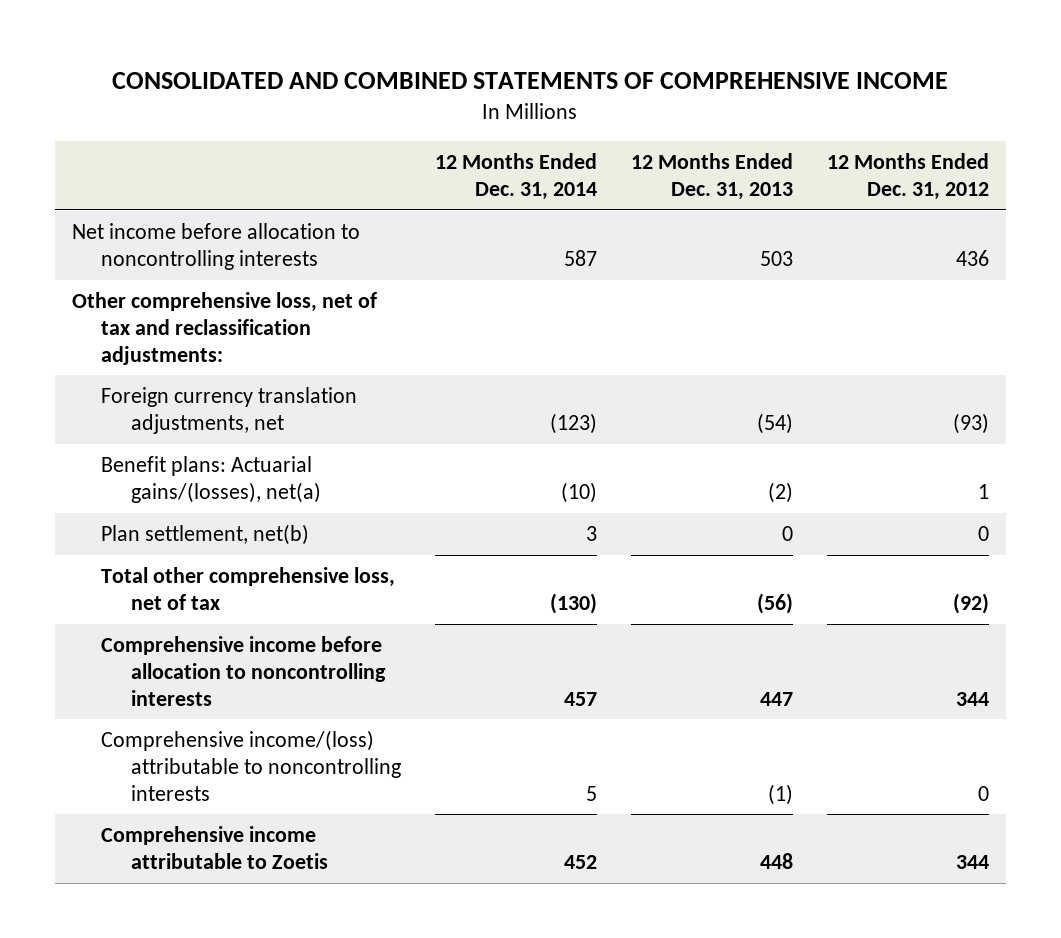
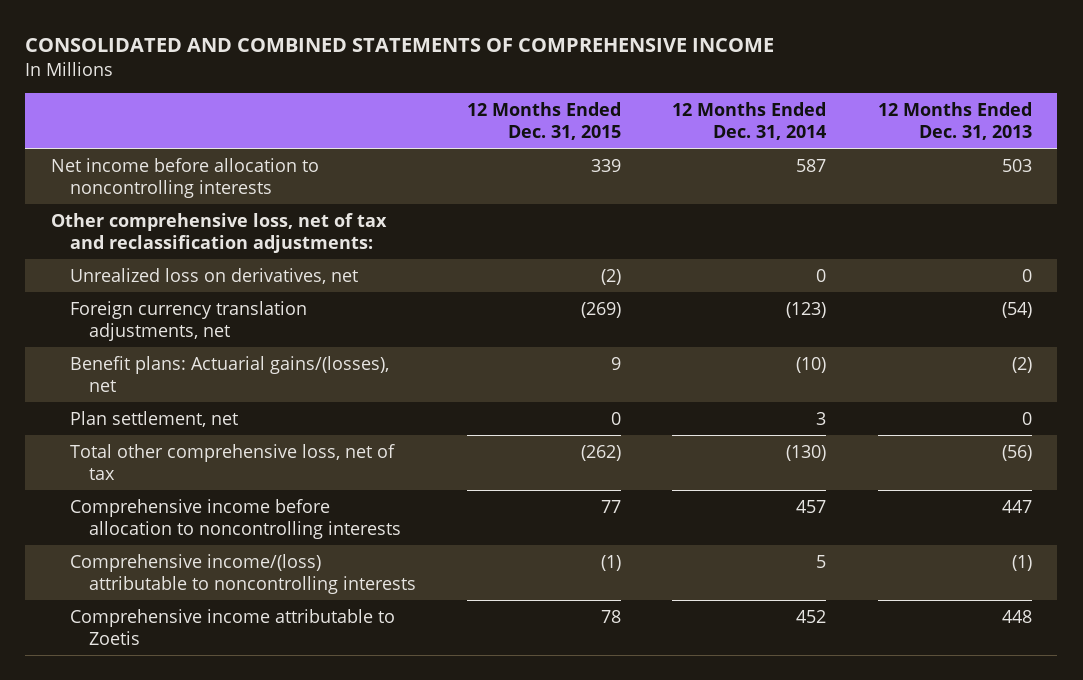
- | 12 Months Ended Dec. 31, 2014 | 12 Months Ended Dec. 31, 2013 | 12 Months Ended Dec. 31, 2012
+ | 12 Months Ended Dec. 31, 2015 | 12 Months Ended Dec. 31, 2014 | 12 Months Ended Dec. 31, 2013
+ Unrealized loss on derivatives, net | (2) | 0 | 0
- Benefit plans: Actuarial gains/(losses), net(a) | (10) | (2) | 1
- Plan settlement, net(b) | 3 | 0 | 0
+ Benefit plans: Actuarial gains/(losses), net | 9 | (10) | (2)
+ Plan settlement, net | 0 | 3 | 0

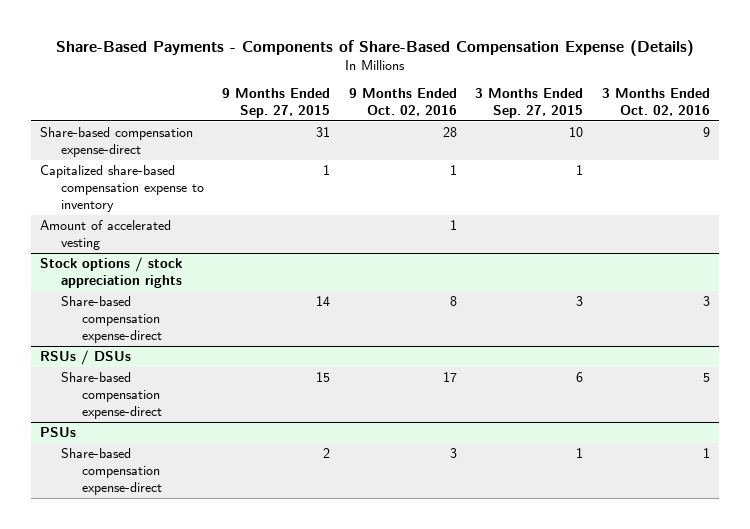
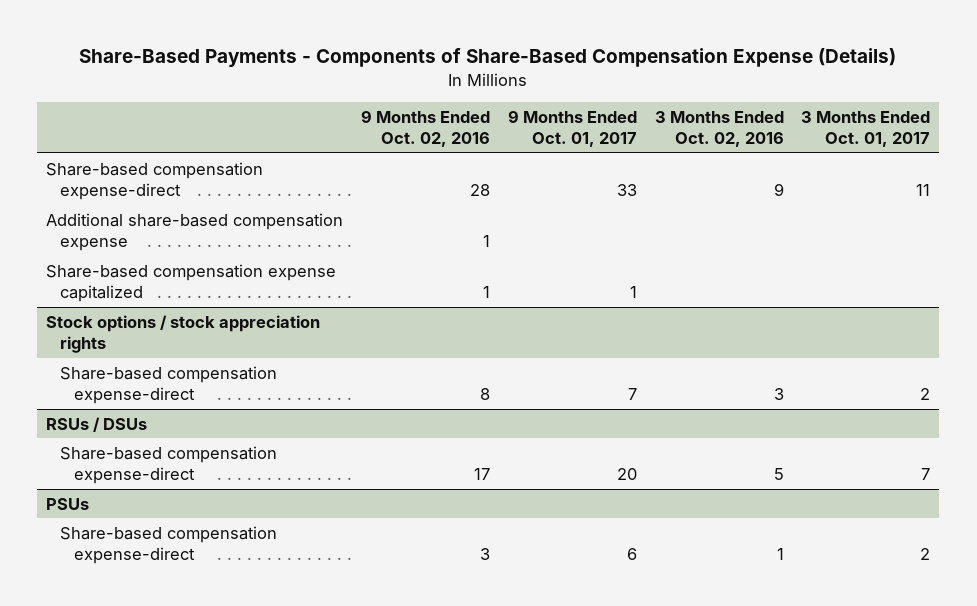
- | 9 Months Ended Sep. 27, 2015 | 9 Months Ended Oct. 02, 2016 | 3 Months Ended Sep. 27, 2015 | 3 Months Ended Oct. 02, 2016
+ | 9 Months Ended Oct. 02, 2016 | 9 Months Ended Oct. 01, 2017 | 3 Months Ended Oct. 02, 2016 | 3 Months Ended Oct. 01, 2017
- Capitalized share-based compensation expense to inventory | 1 | 1 | 1 |
- Amount of accelerated vesting | | 1 | |
+ Additional share-based compensation expense | 1 | | |
+ Share-based compensation expense capitalized | 1 | 1 | |

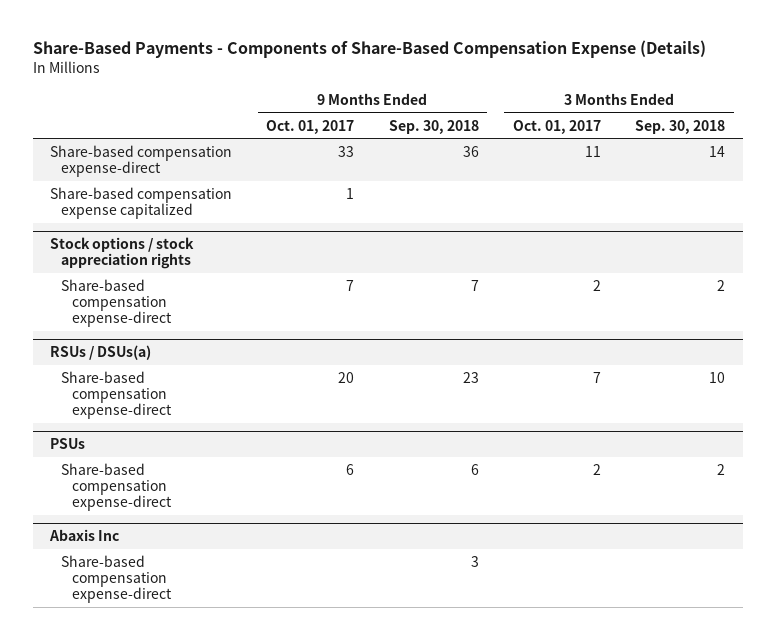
- | 9 Months Ended Oct. 02, 2016 | 9 Months Ended Oct. 01, 2017 | 3 Months Ended Oct. 02, 2016 | 3 Months Ended Oct. 01, 2017
+ | 9 Months Ended Oct. 01, 2017 | 9 Months Ended Sep. 30, 2018 | 3 Months Ended Oct. 01, 2017 | 3 Months Ended Sep. 30, 2018
- Additional share-based compensation expense | 1 | | |
- RSUs / DSUs
+ RSUs / DSUs(a)
+ Abaxis Inc
+ Share-based compensation expense-direct | | 3 | |

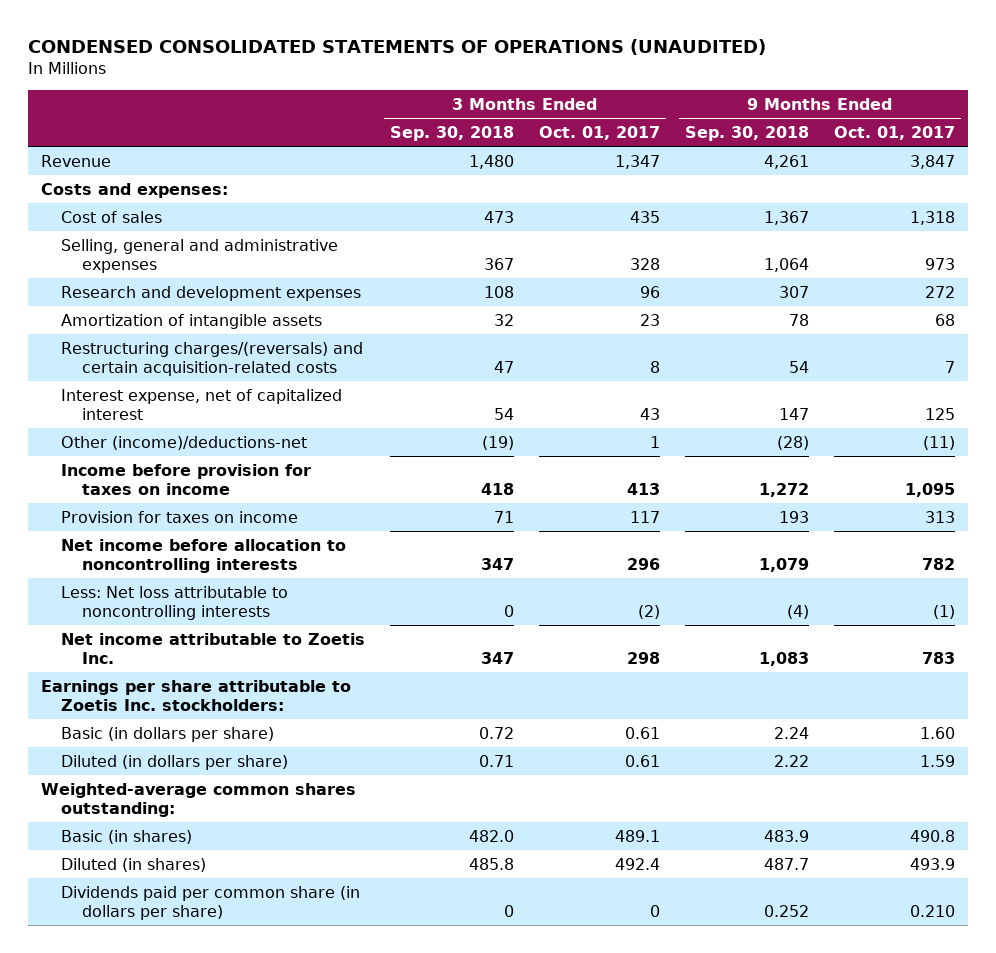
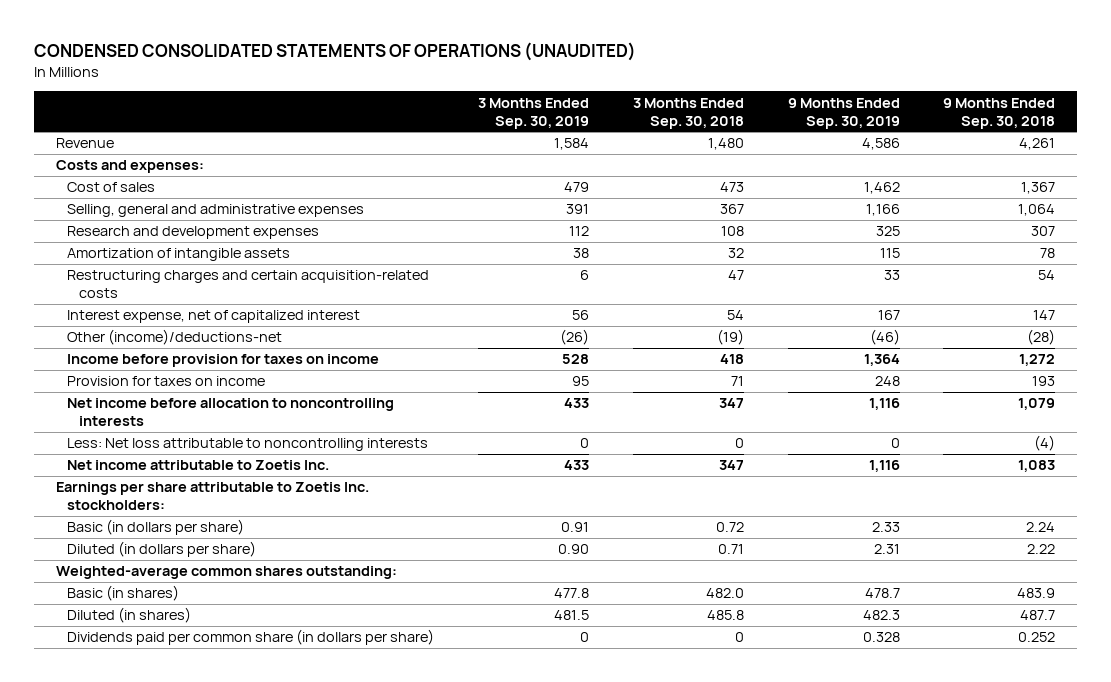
- | 3 Months Ended Sep. 30, 2018 | 3 Months Ended Oct. 01, 2017 | 9 Months Ended Sep. 30, 2018 | 9 Months Ended Oct. 01, 2017
+ | 3 Months Ended Sep. 30, 2019 | 3 Months Ended Sep. 30, 2018 | 9 Months Ended Sep. 30, 2019 | 9 Months Ended Sep. 30, 2018
- Restructuring charges/(reversals) and certain acquisition-related costs | 47 | 8 | 54 | 7
+ Restructuring charges and certain acquisition-related costs | 6 | 47 | 33 | 54

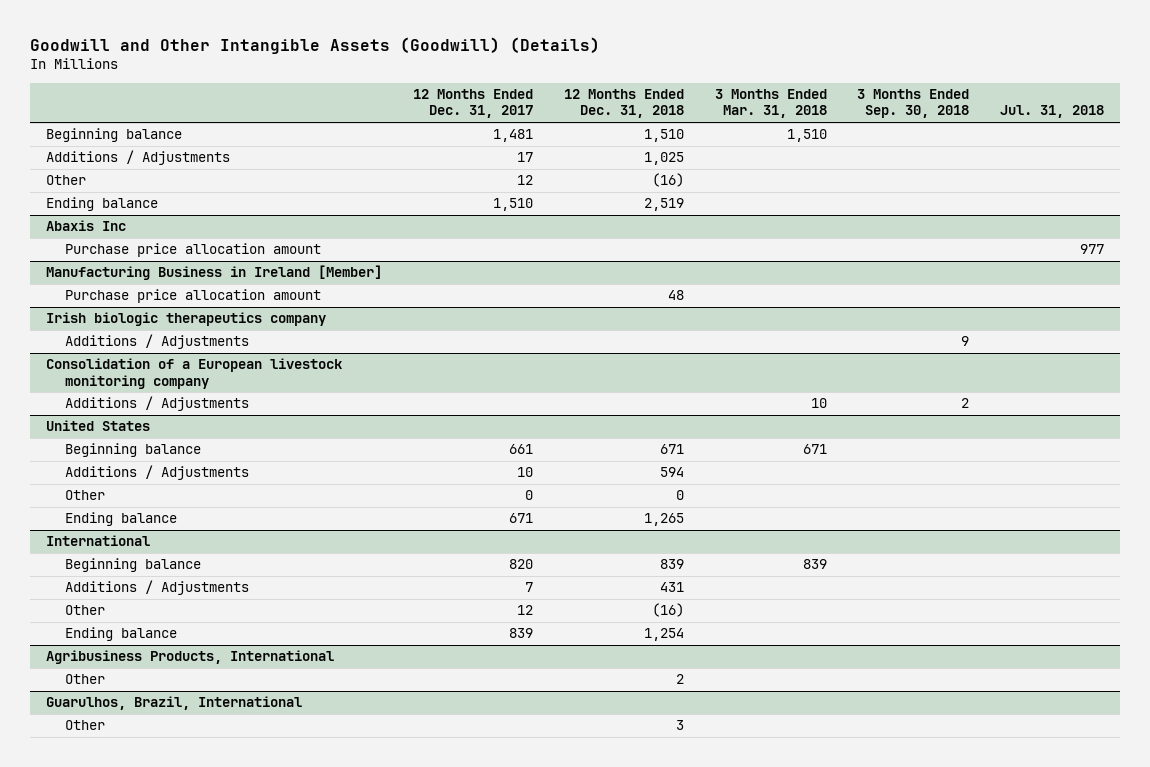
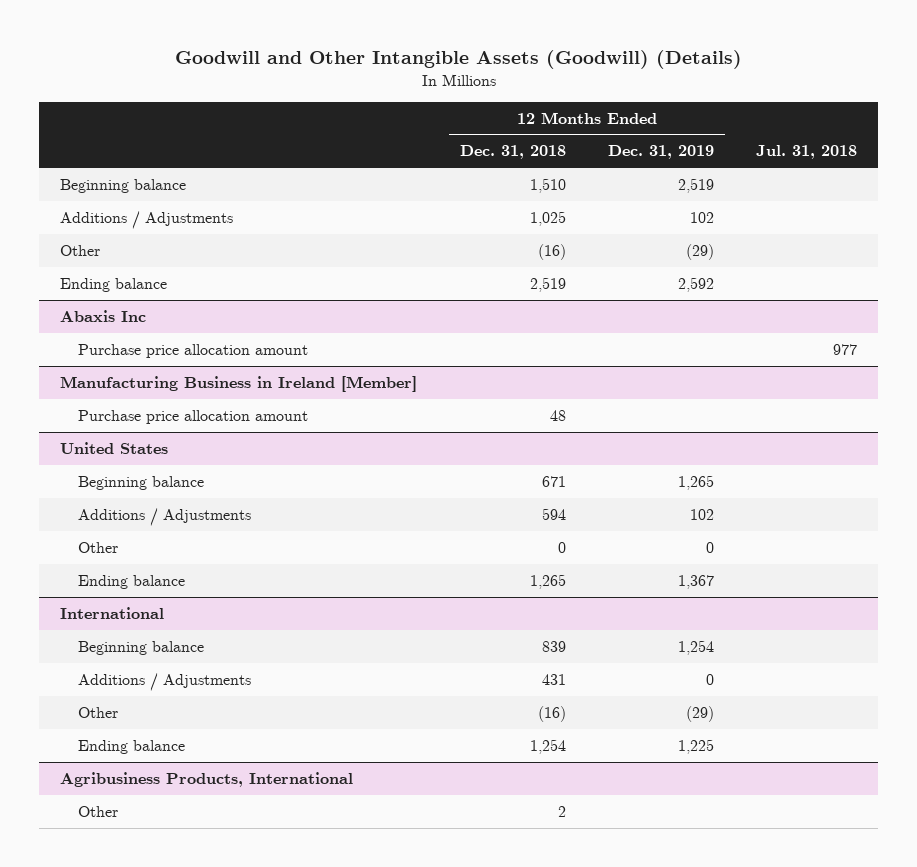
- | 12 Months Ended Dec. 31, 2017 | 12 Months Ended Dec. 31, 2018 | 3 Months Ended Mar. 31, 2018 | 3 Months Ended Sep. 30, 2018 | Jul. 31, 2018
+ | 12 Months Ended Dec. 31, 2018 | 12 Months Ended Dec. 31, 2019 | Jul. 31, 2018
- Irish biologic therapeutics company
- Additions / Adjustments | | | | 9 |
- Consolidation of a European livestock monitoring company
- Additions / Adjustments | | | 10 | 2 |
- Guarulhos, Brazil, International
- Other | | 3 | | |

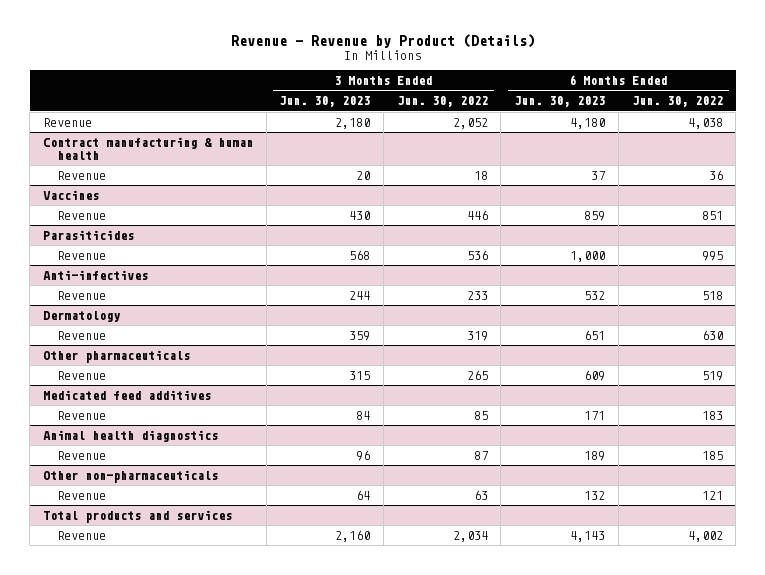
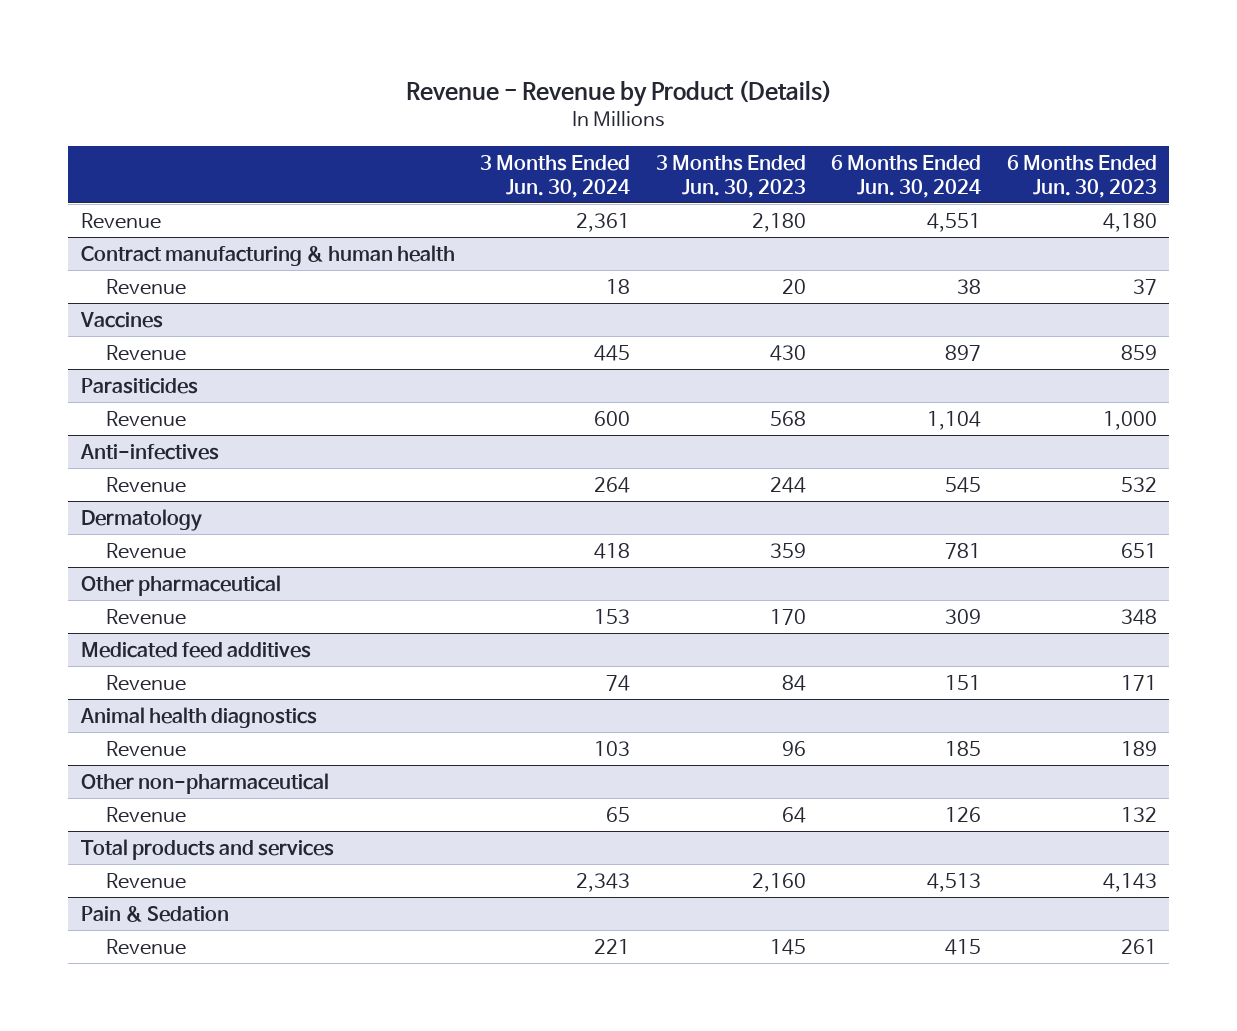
- | 3 Months Ended Jun. 30, 2023 | 3 Months Ended Jun. 30, 2022 | 6 Months Ended Jun. 30, 2023 | 6 Months Ended Jun. 30, 2022
+ | 3 Months Ended Jun. 30, 2024 | 3 Months Ended Jun. 30, 2023 | 6 Months Ended Jun. 30, 2024 | 6 Months Ended Jun. 30, 2023
- Other pharmaceuticals
- Revenue | 315 | 265 | 609 | 519
+ Other pharmaceutical
+ Revenue | 153 | 170 | 309 | 348
- Other non-pharmaceuticals
+ Other non-pharmaceutical
+ Pain & Sedation
+ Revenue | 221 | 145 | 415 | 261

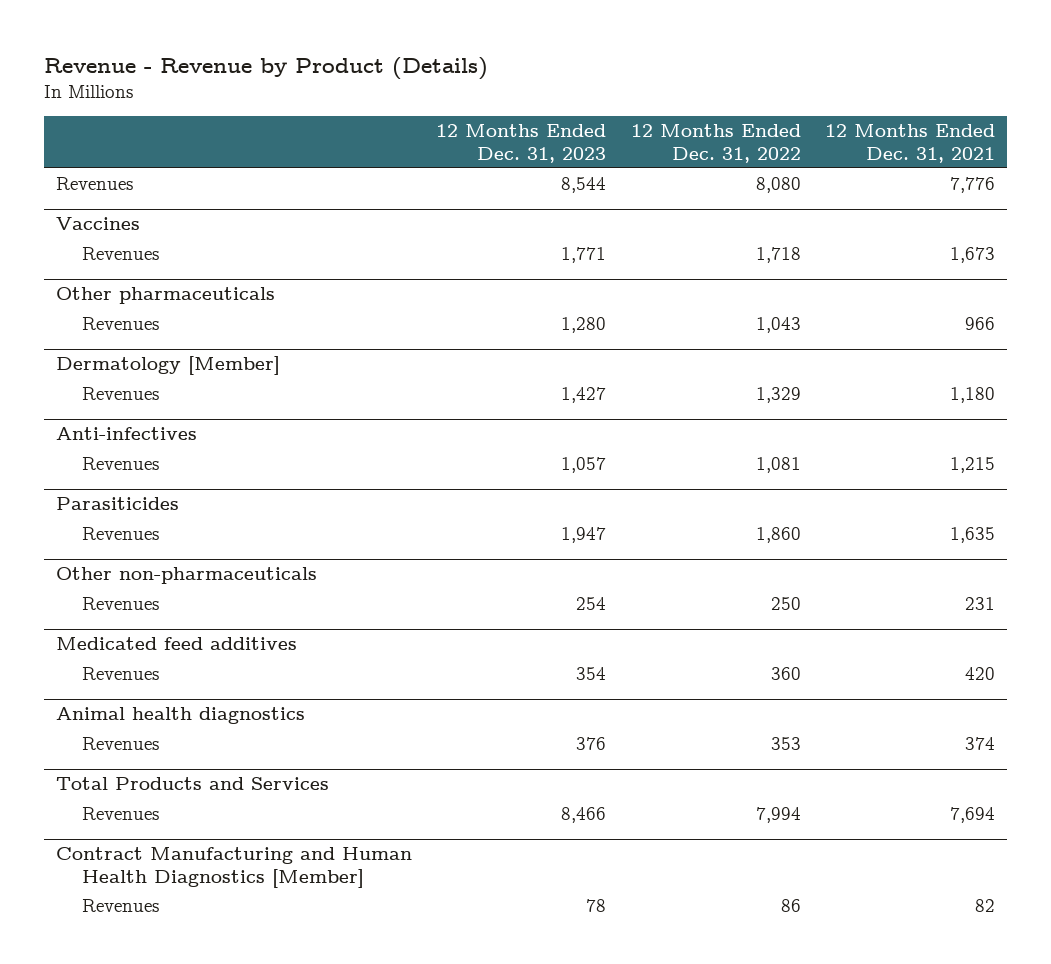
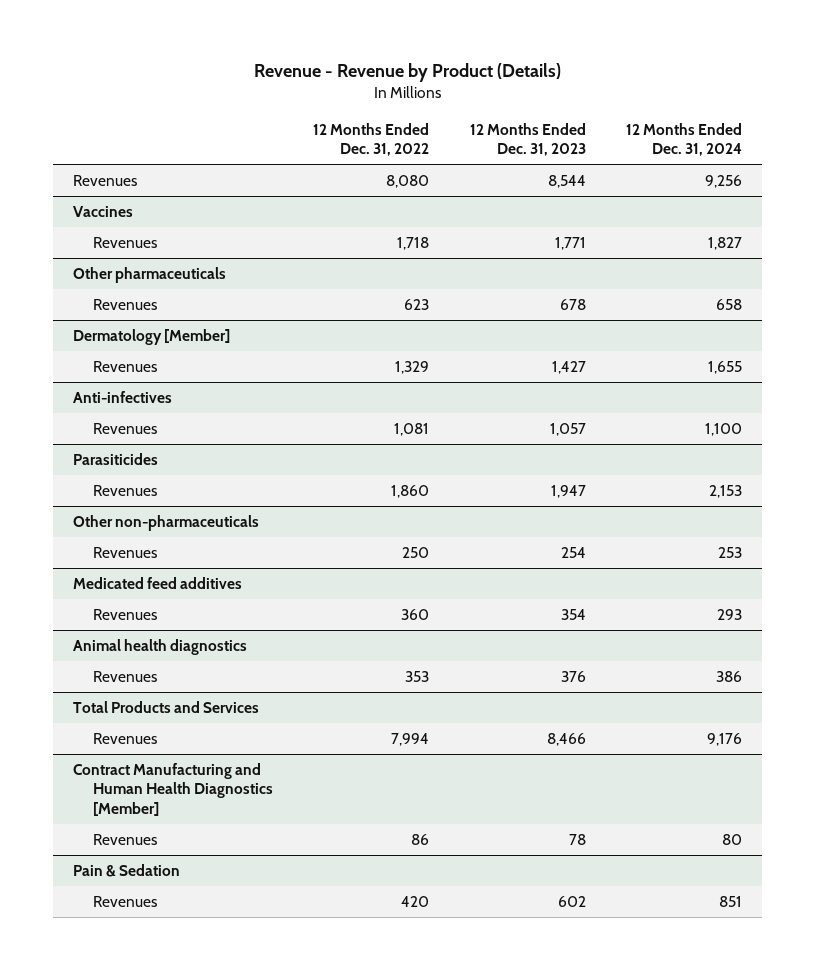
- | 12 Months Ended Dec. 31, 2023 | 12 Months Ended Dec. 31, 2022 | 12 Months Ended Dec. 31, 2021
+ | 12 Months Ended Dec. 31, 2022 | 12 Months Ended Dec. 31, 2023 | 12 Months Ended Dec. 31, 2024
@ Other pharmaceuticals
- Revenues | 1,280 | 1,043 | 966
+ Revenues | 623 | 678 | 658
+ Pain & Sedation
+ Revenues | 420 | 602 | 851

